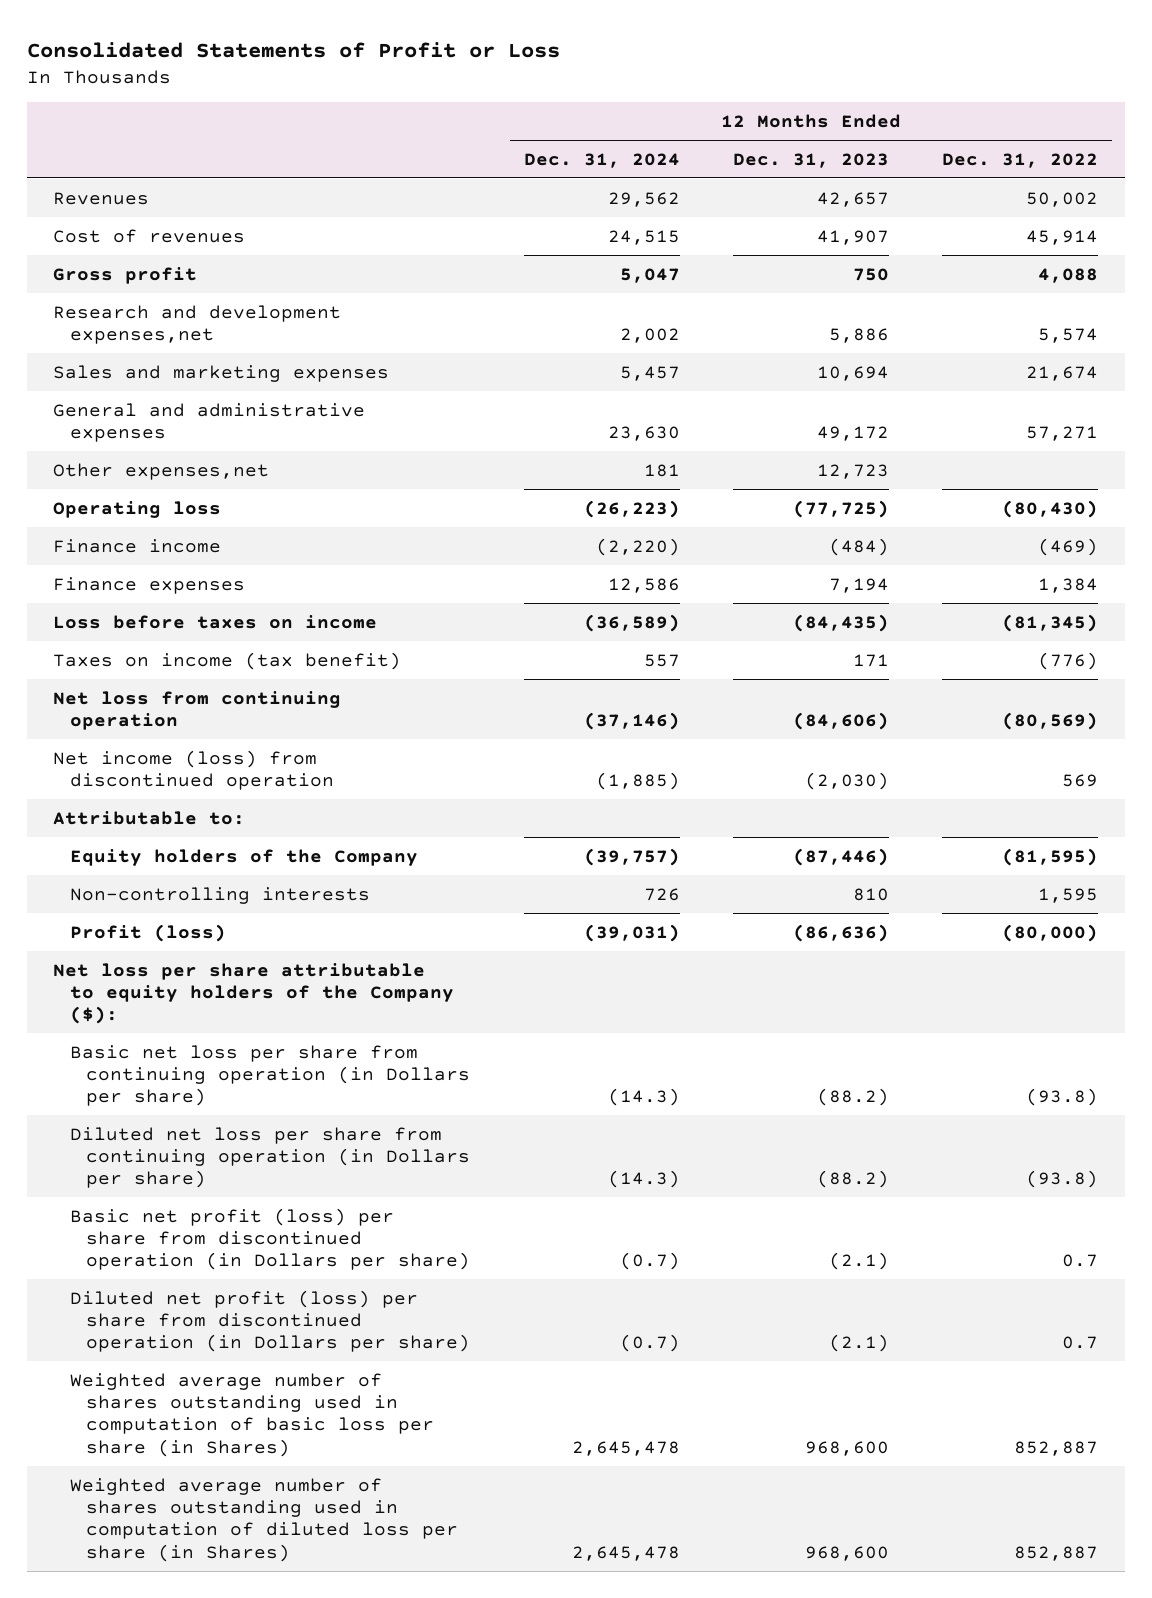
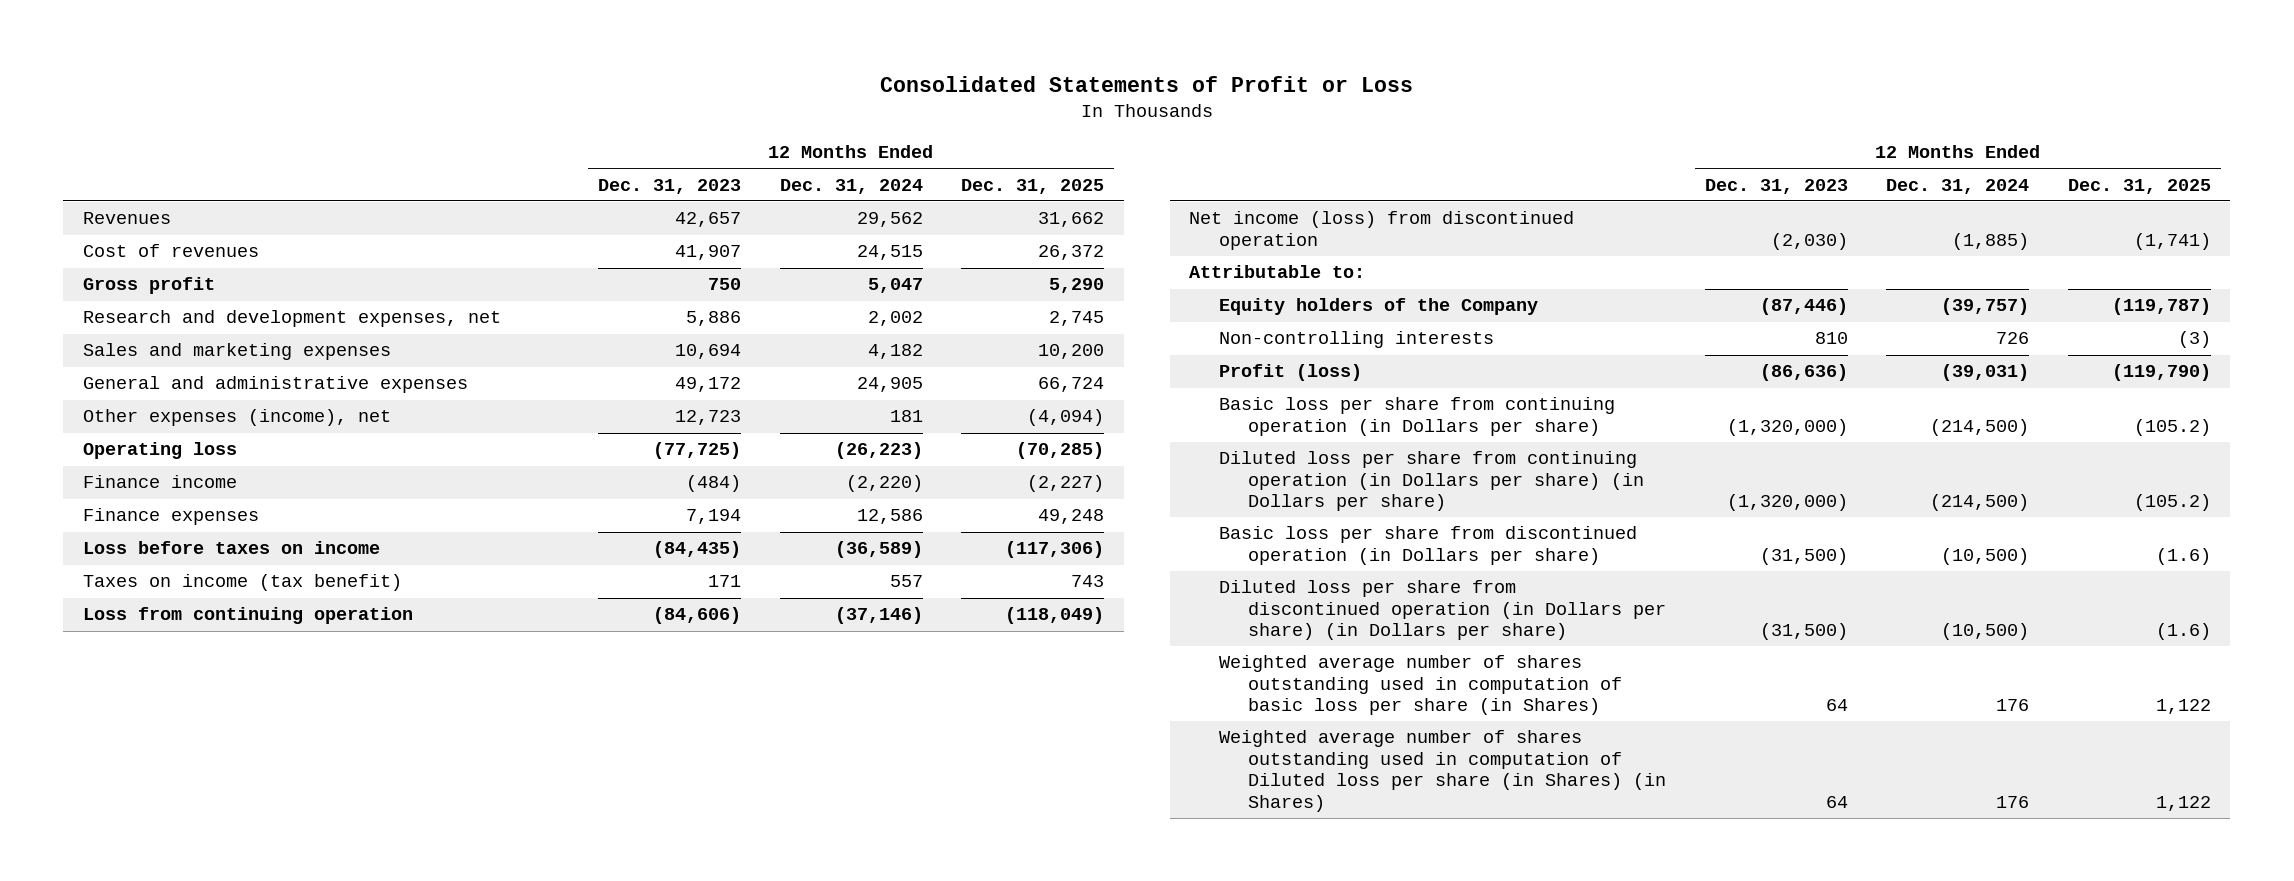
- | 12 Months Ended Dec. 31, 2024 | 12 Months Ended Dec. 31, 2023 | 12 Months Ended Dec. 31, 2022
+ | 12 Months Ended Dec. 31, 2023 | 12 Months Ended Dec. 31, 2024 | 12 Months Ended Dec. 31, 2025
- Research and development expenses,net | 2,002 | 5,886 | 5,574
- Sales and marketing expenses | 5,457 | 10,694 | 21,674
- General and administrative expenses | 23,630 | 49,172 | 57,271
- Other expenses,net | 181 | 12,723 |
+ Research and development expenses, net | 5,886 | 2,002 | 2,745
+ Sales and marketing expenses | 10,694 | 4,182 | 10,200
+ General and administrative expenses | 49,172 | 24,905 | 66,724
+ Other expenses (income), net | 12,723 | 181 | (4,094)
- Net loss from continuing operation | (37,146) | (84,606) | (80,569)
+ Loss from continuing operation | (84,606) | (37,146) | (118,049)
- Net loss per share attributable to equity holders of the Company ($):
- Basic net loss per share from continuing operation (in Dollars per share) | (14.3) | (88.2) | (93.8)
- Diluted net loss per share from continuing operation (in Dollars per share) | (14.3) | (88.2) | (93.8)
- Basic net profit (loss) per share from discontinued operation (in Dollars per share) | (0.7) | (2.1) | 0.7
- Diluted net profit (loss) per share from discontinued operation (in Dollars per share) | (0.7) | (2.1) | 0.7
- Weighted average number of shares outstanding used in computation of basic loss per share (in Shares) | 2,645,478 | 968,600 | 852,887
- Weighted average number of shares outstanding used in computation of diluted loss per share (in Shares) | 2,645,478 | 968,600 | 852,887
+ Basic loss per share from continuing operation (in Dollars per share) | (1,320,000) | (214,500) | (105.2)
+ Diluted loss per share from continuing operation (in Dollars per share) (in Dollars per share) | (1,320,000) | (214,500) | (105.2)
+ Basic loss per share from discontinued operation (in Dollars per share) | (31,500) | (10,500) | (1.6)
+ Diluted loss per share from discontinued operation (in Dollars per share) (in Dollars per share) | (31,500) | (10,500) | (1.6)
+ Weighted average number of shares outstanding used in computation of basic loss per share (in Shares) | 64 | 176 | 1,122
+ Weighted average number of shares outstanding used in computation of Diluted loss per share (in Shares) (in Shares) | 64 | 176 | 1,122

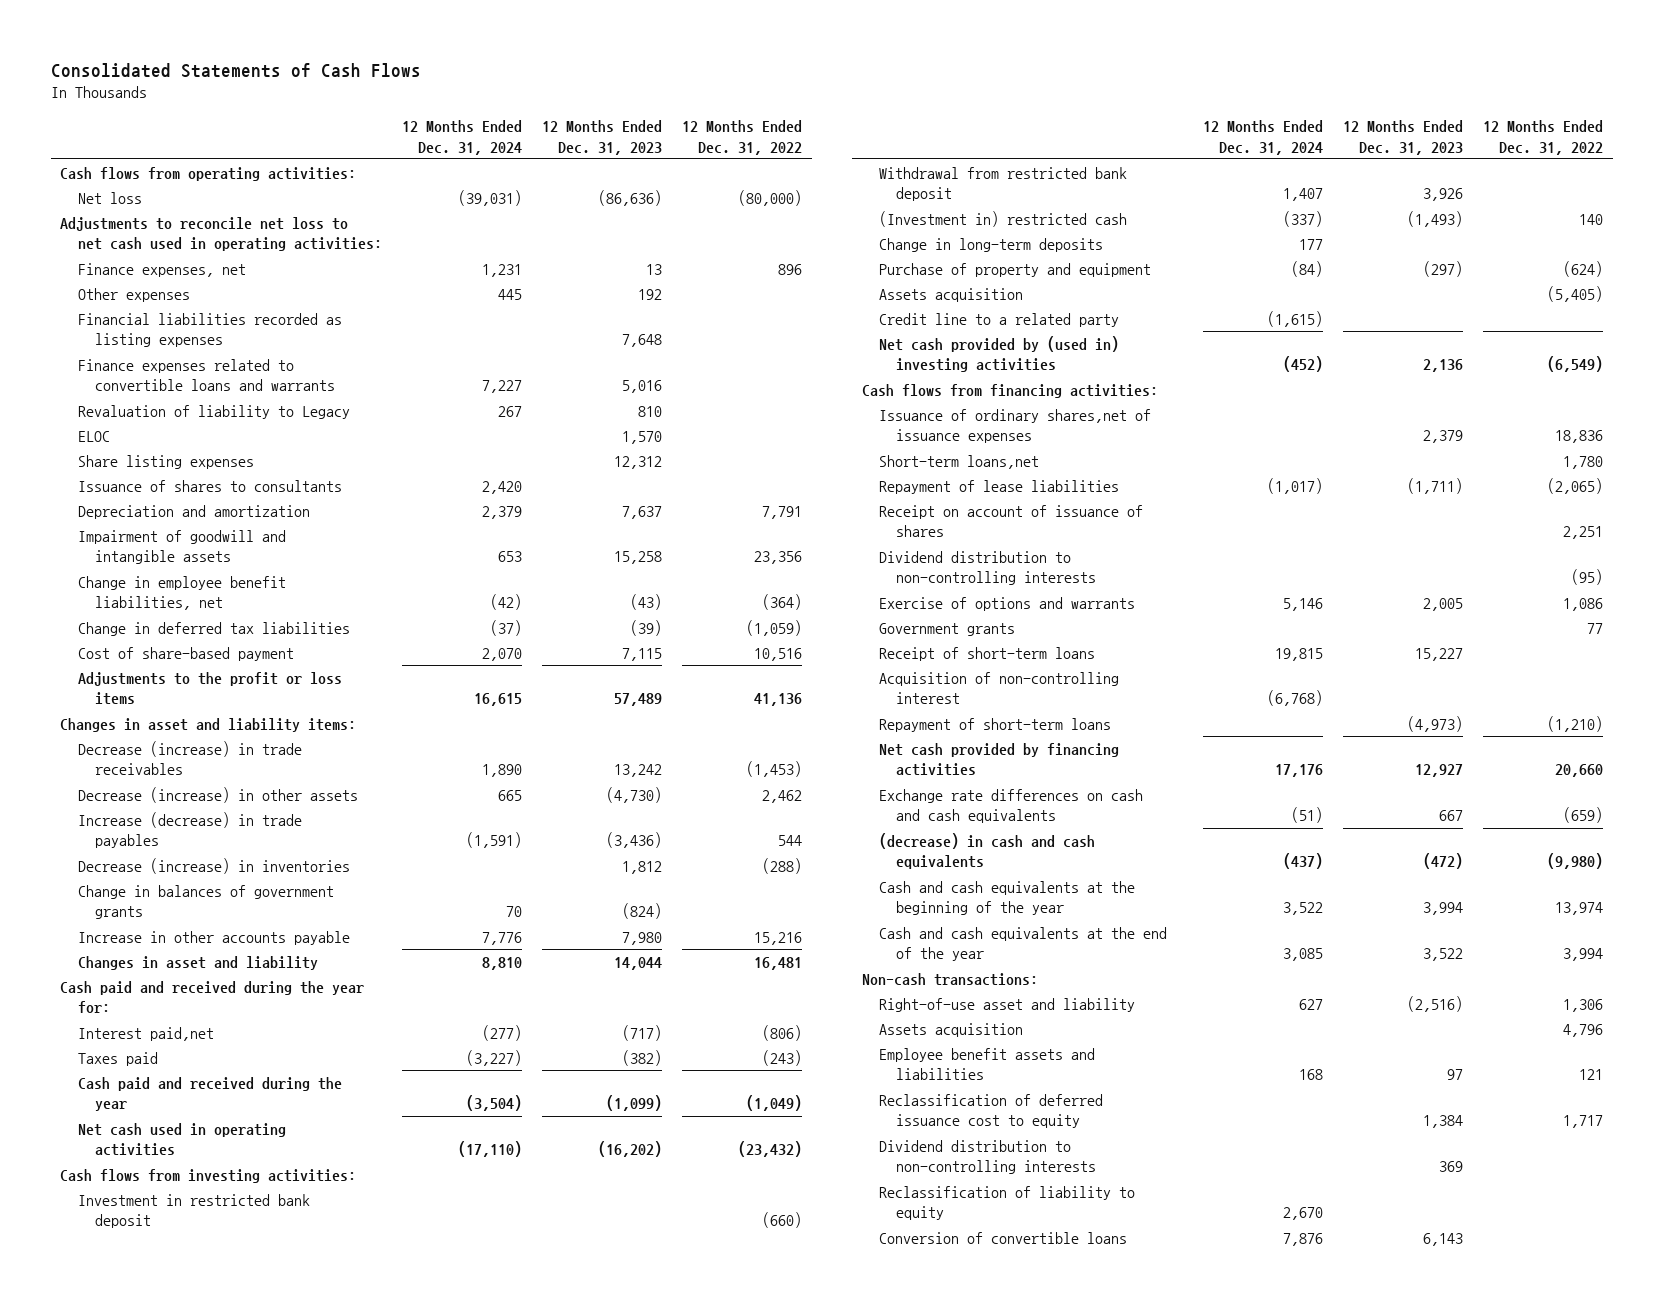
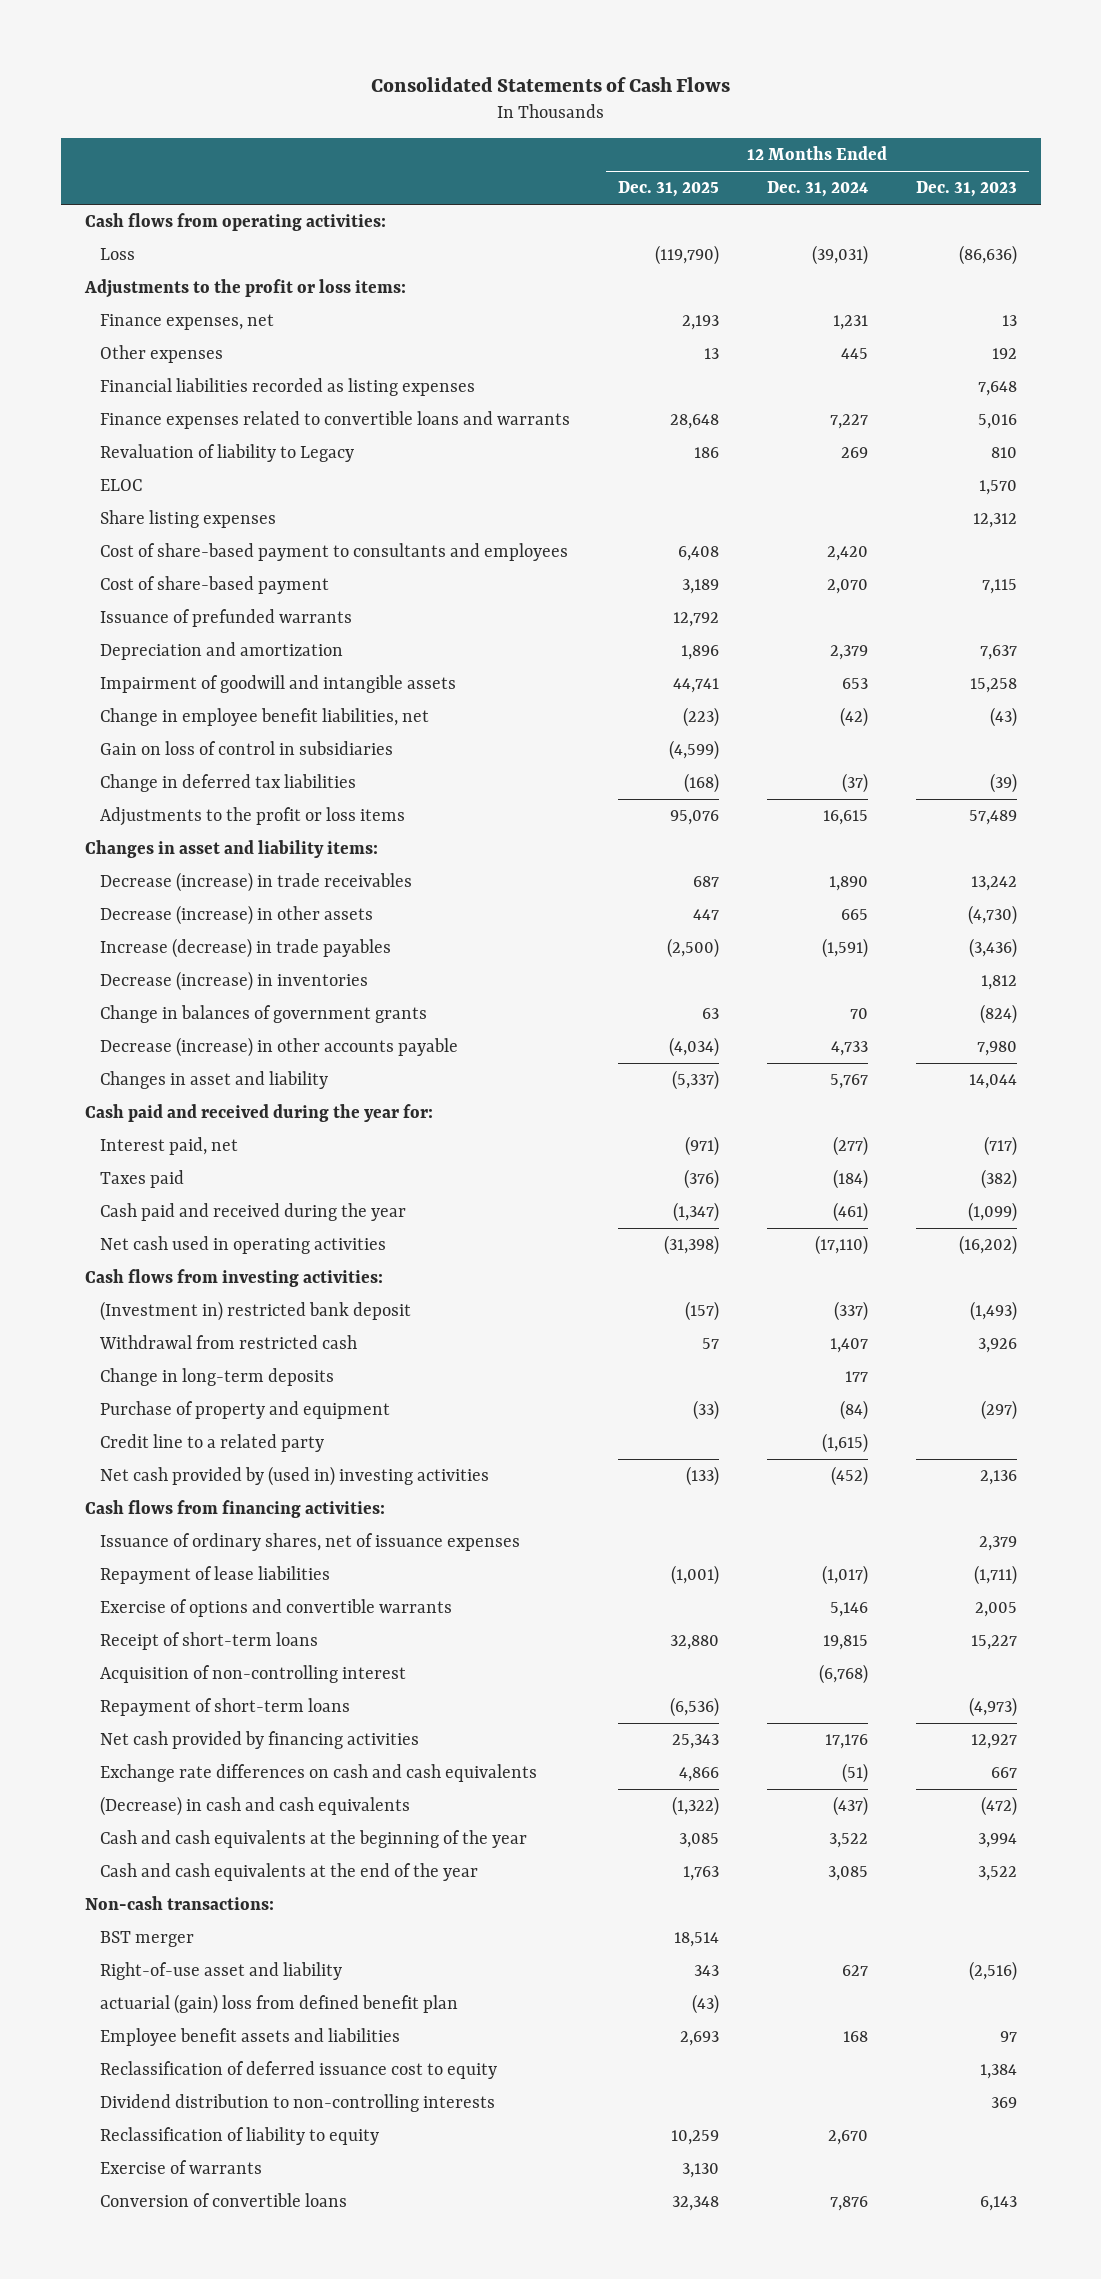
- | 12 Months Ended Dec. 31, 2024 | 12 Months Ended Dec. 31, 2023 | 12 Months Ended Dec. 31, 2022
+ | 12 Months Ended Dec. 31, 2025 | 12 Months Ended Dec. 31, 2024 | 12 Months Ended Dec. 31, 2023
- Net loss | (39,031) | (86,636) | (80,000)
- Adjustments to reconcile net loss to net cash used in operating activities:
+ Loss | (119,790) | (39,031) | (86,636)
+ Adjustments to the profit or loss items:
- Revaluation of liability to Legacy | 267 | 810 |
+ Revaluation of liability to Legacy | 186 | 269 | 810
- Issuance of shares to consultants | 2,420 | |
+ Cost of share-based payment to consultants and employees | 6,408 | 2,420 |
moved up: Cost of share-based payment | 3,189 | 2,070 | 7,115
+ Issuance of prefunded warrants | 12,792 | |
+ Gain on loss of control in subsidiaries | (4,599) | |
- Increase in other accounts payable | 7,776 | 7,980 | 15,216
- Changes in asset and liability | 8,810 | 14,044 | 16,481
+ Decrease (increase) in other accounts payable | (4,034) | 4,733 | 7,980
+ Changes in asset and liability | (5,337) | 5,767 | 14,044
- Interest paid,net | (277) | (717) | (806)
- Taxes paid | (3,227) | (382) | (243)
- Cash paid and received during the year | (3,504) | (1,099) | (1,049)
+ Interest paid, net | (971) | (277) | (717)
+ Taxes paid | (376) | (184) | (382)
+ Cash paid and received during the year | (1,347) | (461) | (1,099)
- Investment in restricted bank deposit | | | (660)
- Withdrawal from restricted bank deposit | 1,407 | 3,926 |
- (Investment in) restricted cash | (337) | (1,493) | 140
+ (Investment in) restricted bank deposit | (157) | (337) | (1,493)
+ Withdrawal from restricted cash | 57 | 1,407 | 3,926
- Assets acquisition | | | (5,405)
- Issuance of ordinary shares,net of issuance expenses | | 2,379 | 18,836
- Short-term loans,net | | | 1,780
+ Issuance of ordinary shares, net of issuance expenses | | | 2,379
- Receipt on account of issuance of shares | | | 2,251
- Dividend distribution to non-controlling interests | | | (95)
- Exercise of options and warrants | 5,146 | 2,005 | 1,086
- Government grants | | | 77
+ Exercise of options and convertible warrants | | 5,146 | 2,005
- (decrease) in cash and cash equivalents | (437) | (472) | (9,980)
+ (Decrease) in cash and cash equivalents | (1,322) | (437) | (472)
+ BST merger | 18,514 | |
- Assets acquisition | | | 4,796
+ actuarial (gain) loss from defined benefit plan | (43) | |
+ Exercise of warrants | 3,130 | |

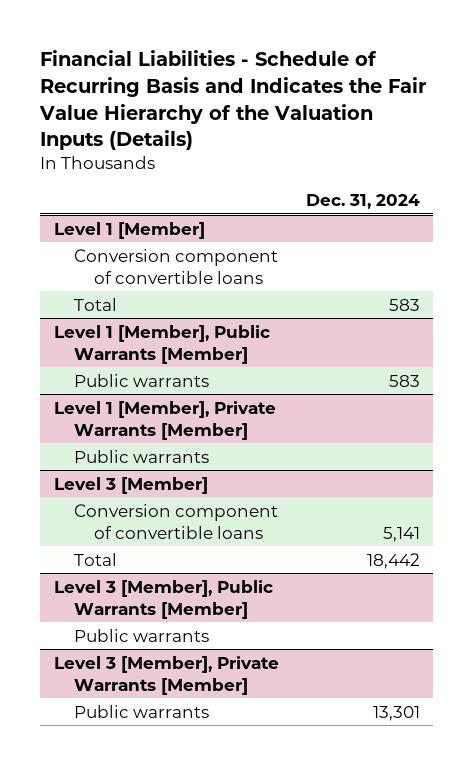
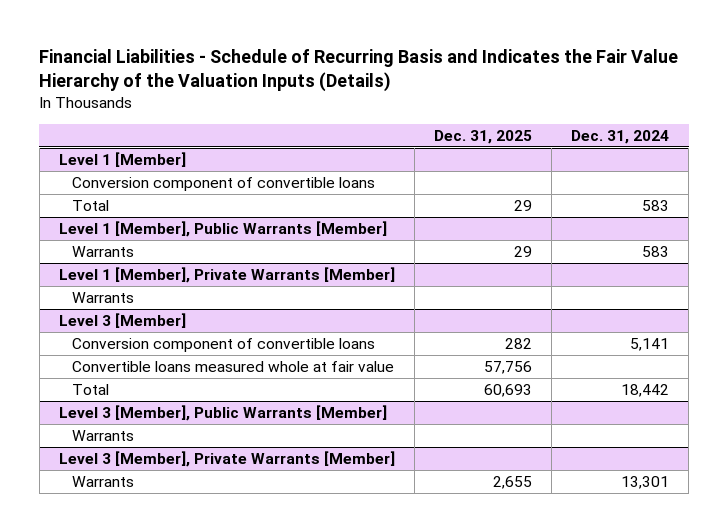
- | Dec. 31, 2024
+ | Dec. 31, 2025 | Dec. 31, 2024
@ Level 1 [Member], Public Warrants [Member]
- Public warrants | 583
+ Warrants | 29 | 583
@ Level 1 [Member], Private Warrants [Member]
- Public warrants
+ Warrants
@ Level 3 [Member]
+ Convertible loans measured whole at fair value | 57,756 |
@ Level 3 [Member], Public Warrants [Member]
- Public warrants
+ Warrants
@ Level 3 [Member], Private Warrants [Member]
- Public warrants | 13,301
+ Warrants | 2,655 | 13,301

